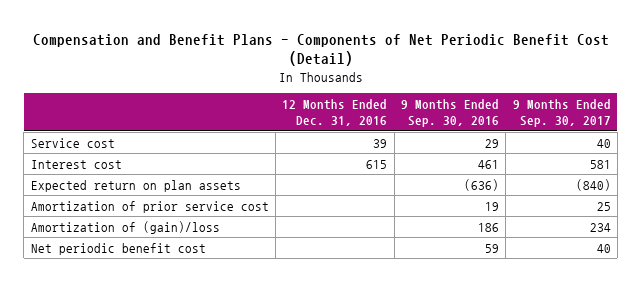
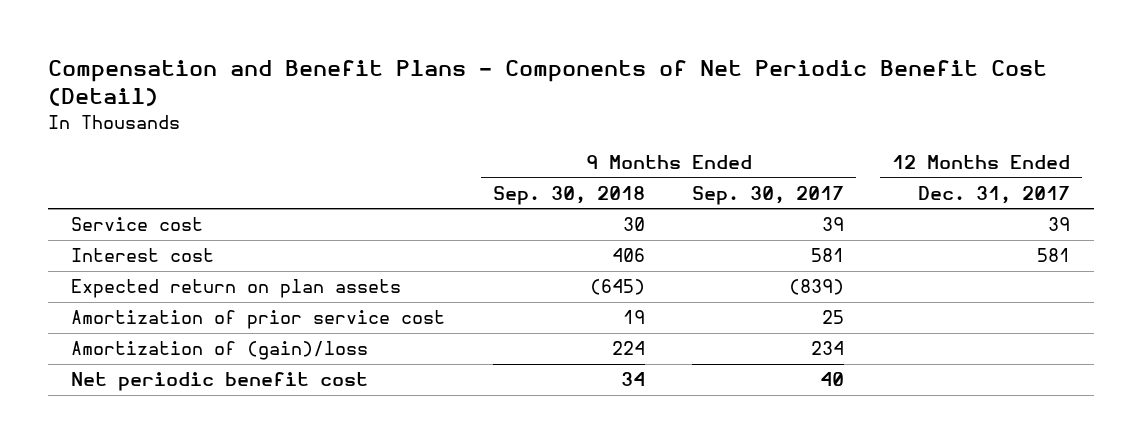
- | 12 Months Ended Dec. 31, 2016 | 9 Months Ended Sep. 30, 2016 | 9 Months Ended Sep. 30, 2017
+ | 9 Months Ended Sep. 30, 2018 | 9 Months Ended Sep. 30, 2017 | 12 Months Ended Dec. 31, 2017
- Service cost | 39 | 29 | 40
+ Service cost | 30 | 39 | 39
- Expected return on plan assets | | (636) | (840)
+ Expected return on plan assets | (645) | (839) |

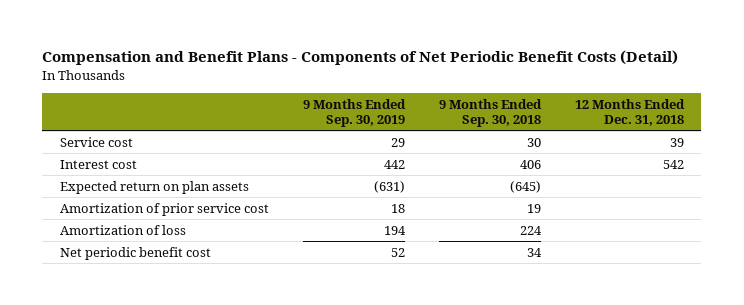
- Compensation and Benefit Plans - Components of Net Periodic Benefit Cost (Detail)
+ Compensation and Benefit Plans - Components of Net Periodic Benefit Costs (Detail)
- | 9 Months Ended Sep. 30, 2018 | 9 Months Ended Sep. 30, 2017 | 12 Months Ended Dec. 31, 2017
+ | 9 Months Ended Sep. 30, 2019 | 9 Months Ended Sep. 30, 2018 | 12 Months Ended Dec. 31, 2018
- Amortization of (gain)/loss | 224 | 234 |
+ Amortization of loss | 194 | 224 |

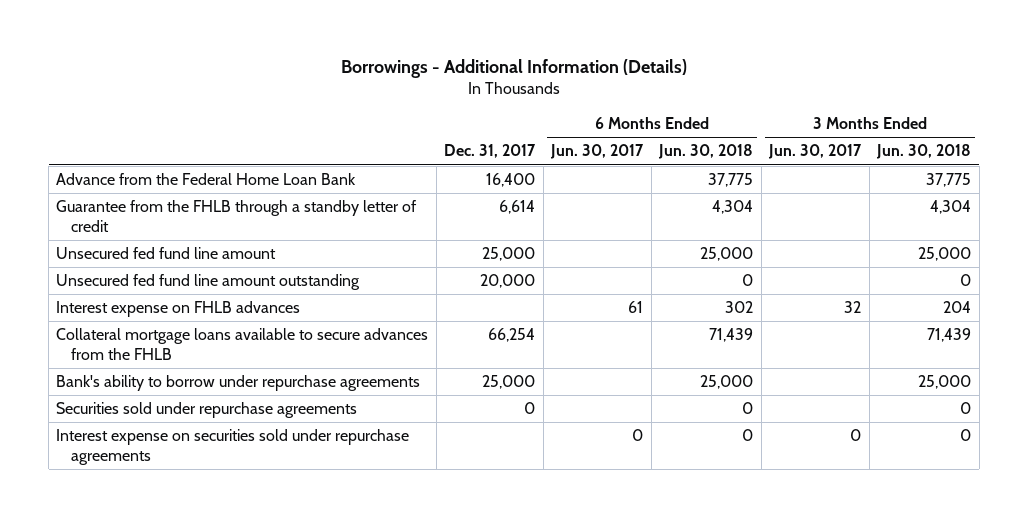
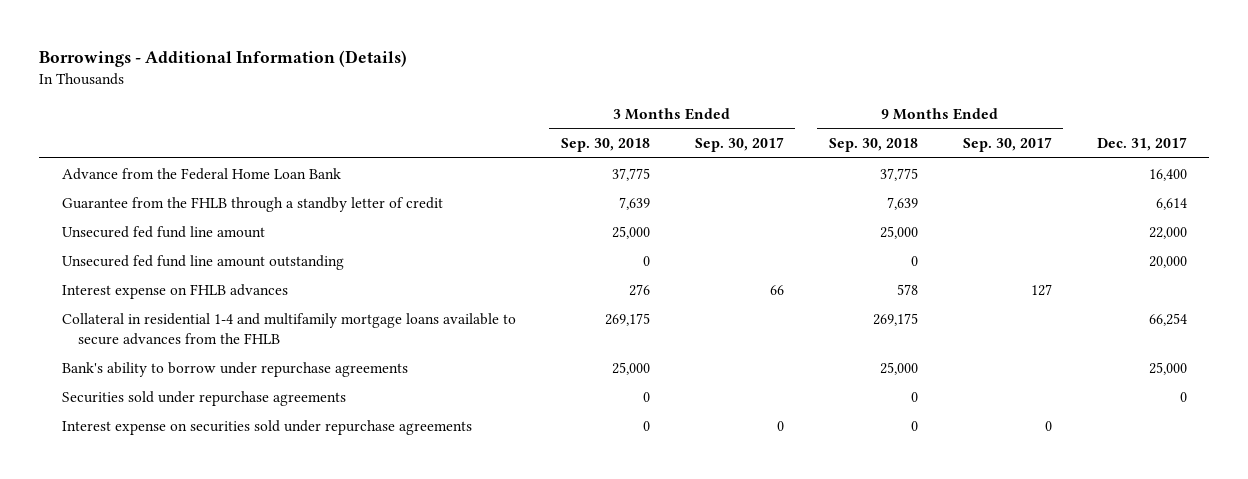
- | Dec. 31, 2017 | 6 Months Ended Jun. 30, 2017 | 6 Months Ended Jun. 30, 2018 | 3 Months Ended Jun. 30, 2017 | 3 Months Ended Jun. 30, 2018
+ | 3 Months Ended Sep. 30, 2018 | 3 Months Ended Sep. 30, 2017 | 9 Months Ended Sep. 30, 2018 | 9 Months Ended Sep. 30, 2017 | Dec. 31, 2017
- Unsecured fed fund line amount | 25,000 | | 25,000 | | 25,000
+ Unsecured fed fund line amount | 25,000 | | 25,000 | | 22,000
- Collateral mortgage loans available to secure advances from the FHLB | 66,254 | | 71,439 | | 71,439
+ Collateral in residential 1-4 and multifamily mortgage loans available to secure advances from the FHLB | 269,175 | | 269,175 | | 66,254

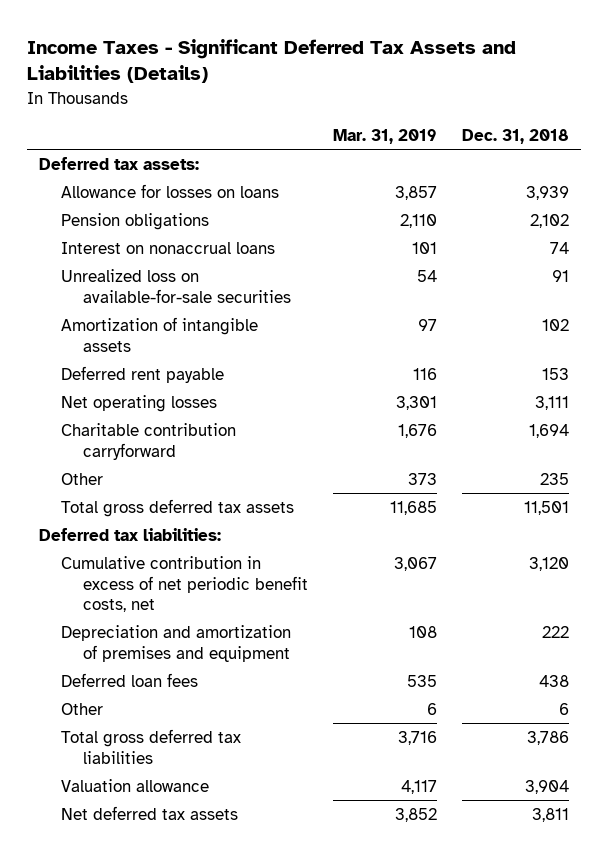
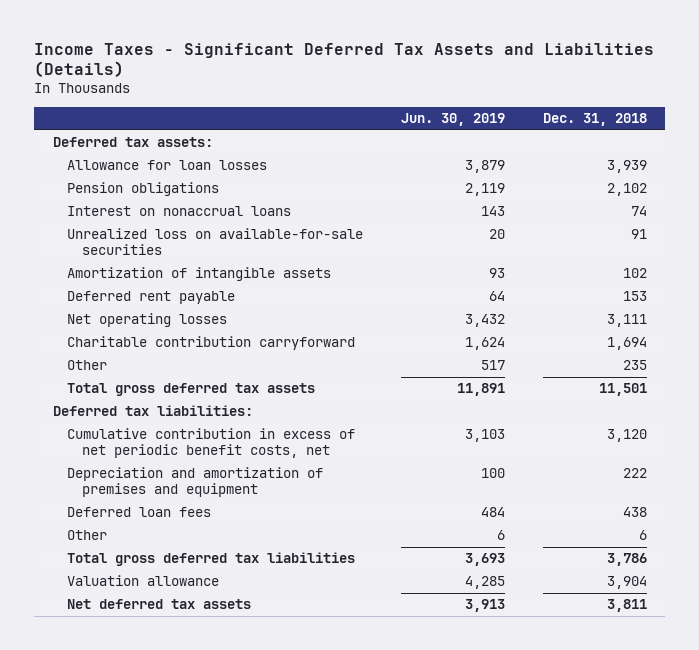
- | Mar. 31, 2019 | Dec. 31, 2018
+ | Jun. 30, 2019 | Dec. 31, 2018
- Allowance for losses on loans | 3,857 | 3,939
+ Allowance for loan losses | 3,879 | 3,939

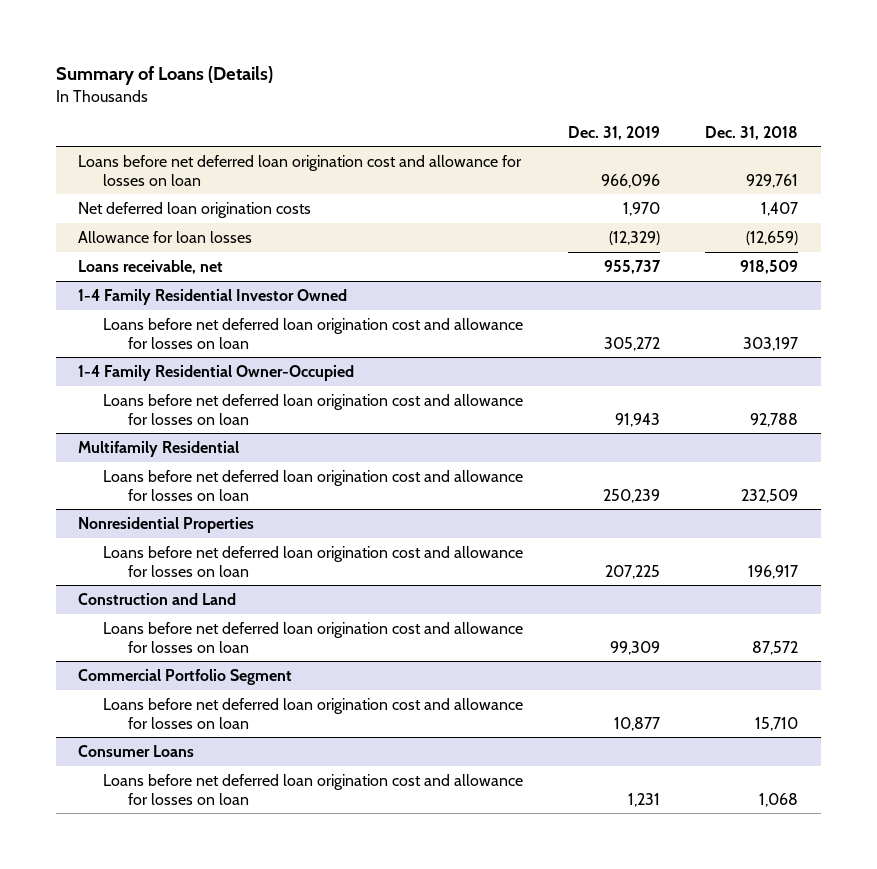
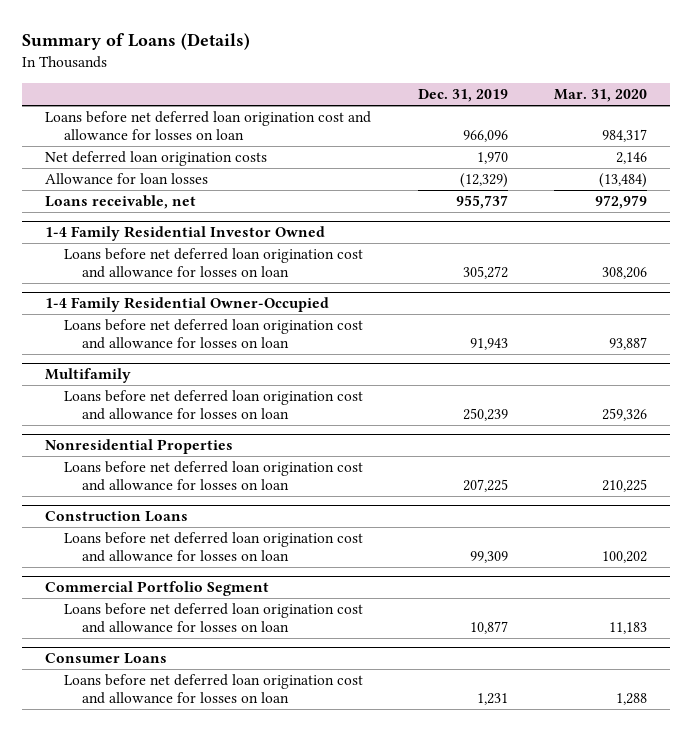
- | Dec. 31, 2019 | Dec. 31, 2018
+ | Dec. 31, 2019 | Mar. 31, 2020
- Multifamily Residential
+ Multifamily
- Construction and Land
+ Construction Loans

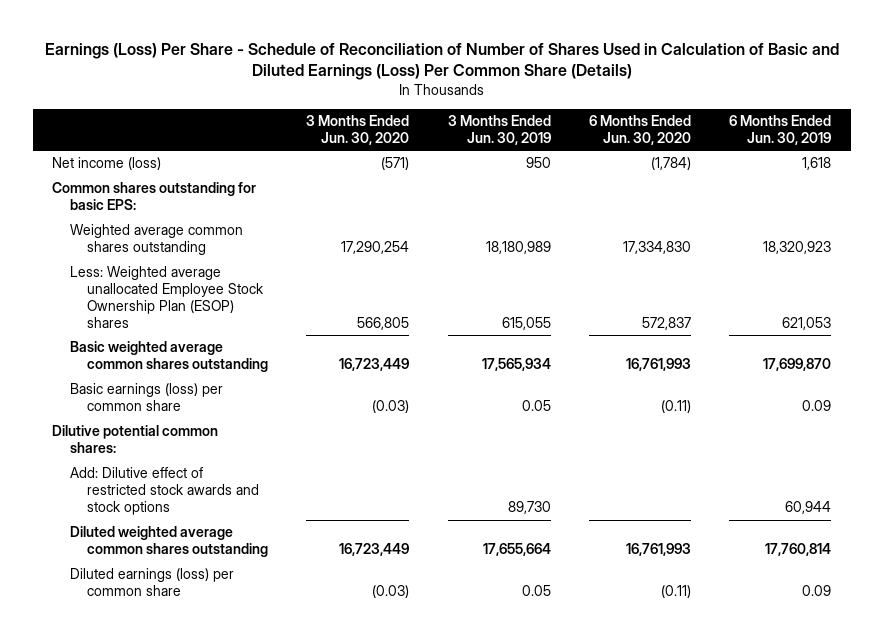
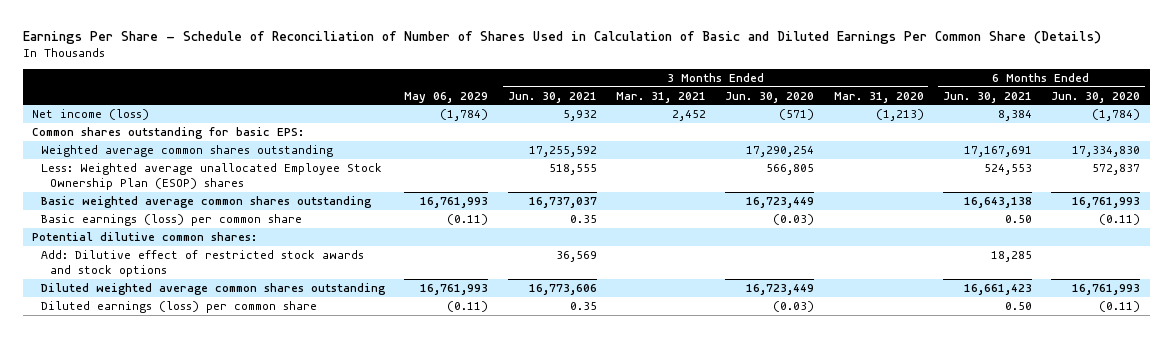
- Earnings (Loss) Per Share - Schedule of Reconciliation of Number of Shares Used in Calculation of Basic and Diluted Earnings (Loss) Per Common Share (Details)
+ Earnings Per Share - Schedule of Reconciliation of Number of Shares Used in Calculation of Basic and Diluted Earnings Per Common Share (Details)
- | 3 Months Ended Jun. 30, 2020 | 3 Months Ended Jun. 30, 2019 | 6 Months Ended Jun. 30, 2020 | 6 Months Ended Jun. 30, 2019
+ | May 06, 2029 | 3 Months Ended Jun. 30, 2021 | 3 Months Ended Mar. 31, 2021 | 3 Months Ended Jun. 30, 2020 | 3 Months Ended Mar. 31, 2020 | 6 Months Ended Jun. 30, 2021 | 6 Months Ended Jun. 30, 2020
- Dilutive potential common shares:
+ Potential dilutive common shares:

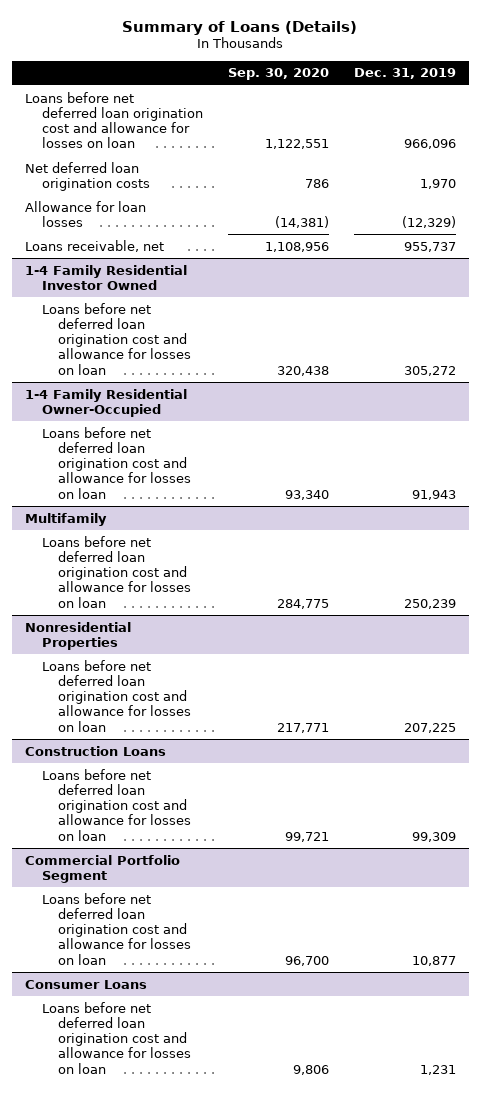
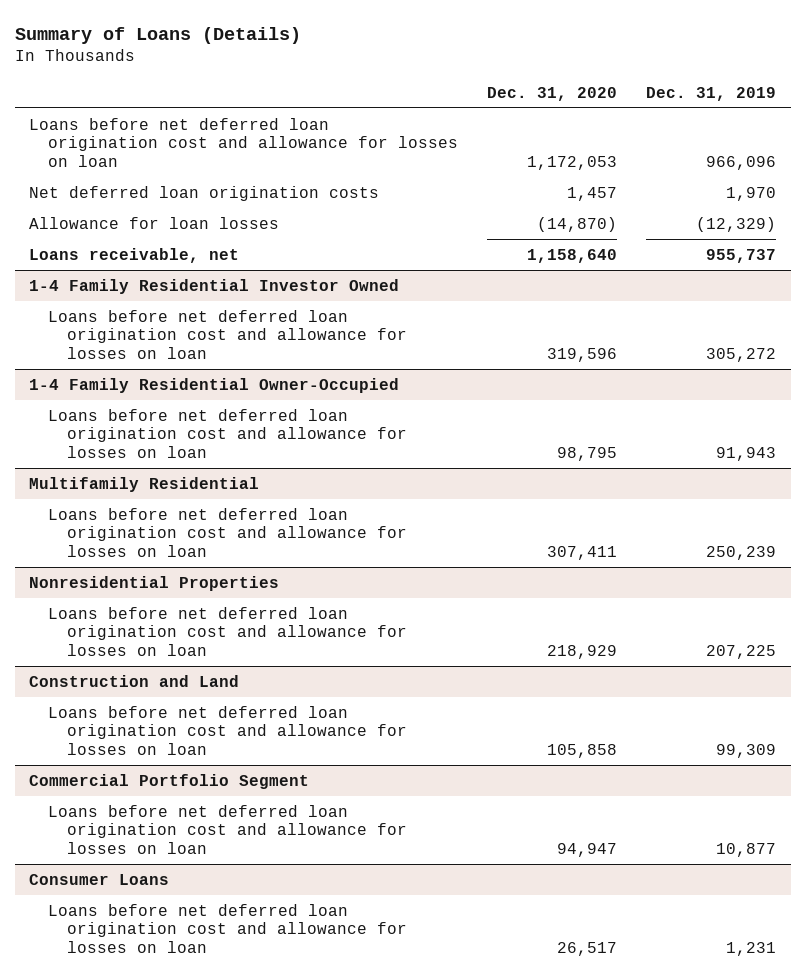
- | Sep. 30, 2020 | Dec. 31, 2019
+ | Dec. 31, 2020 | Dec. 31, 2019
- Multifamily
+ Multifamily Residential
- Construction Loans
+ Construction and Land

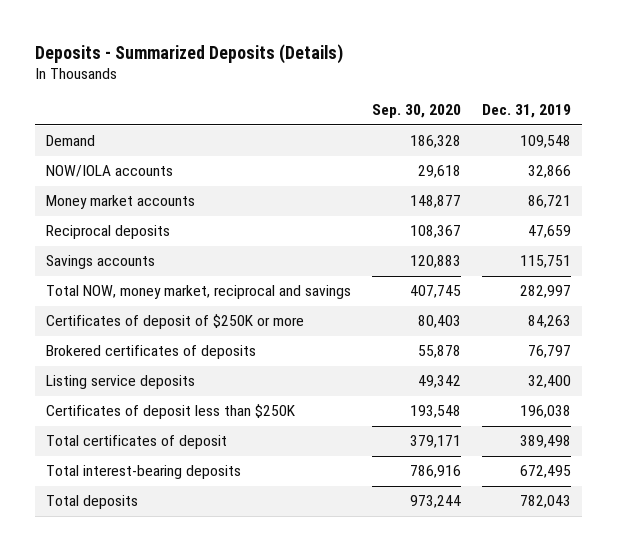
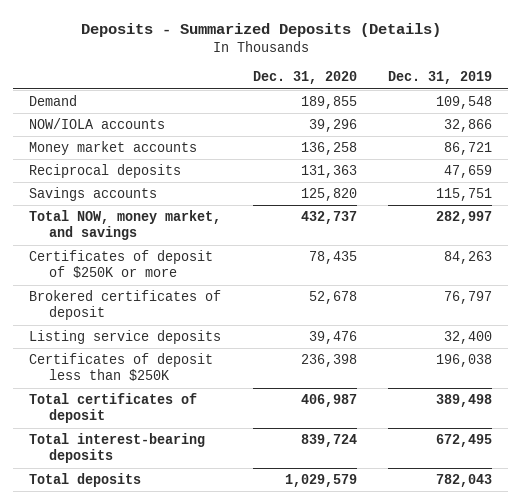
- | Sep. 30, 2020 | Dec. 31, 2019
+ | Dec. 31, 2020 | Dec. 31, 2019
- Total NOW, money market, reciprocal and savings | 407,745 | 282,997
+ Total NOW, money market, and savings | 432,737 | 282,997
- Brokered certificates of deposits | 55,878 | 76,797
+ Brokered certificates of deposit | 52,678 | 76,797

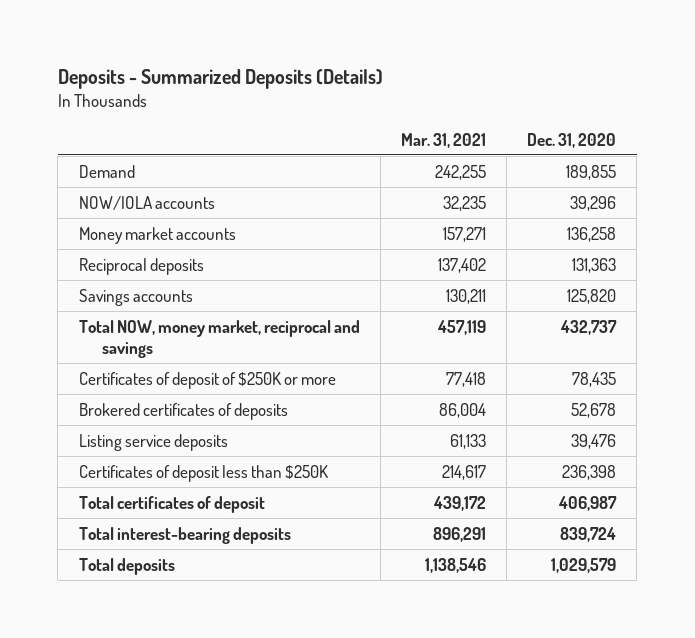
- | Dec. 31, 2020 | Dec. 31, 2019
+ | Mar. 31, 2021 | Dec. 31, 2020
- Total NOW, money market, and savings | 432,737 | 282,997
+ Total NOW, money market, reciprocal and savings | 457,119 | 432,737
- Brokered certificates of deposit | 52,678 | 76,797
+ Brokered certificates of deposits | 86,004 | 52,678

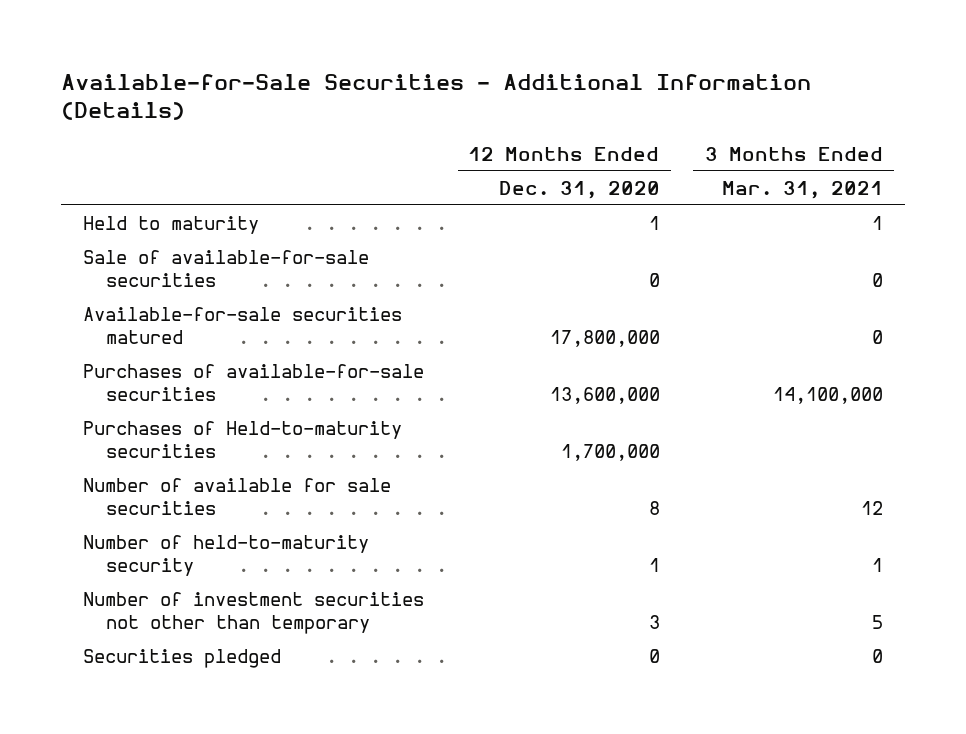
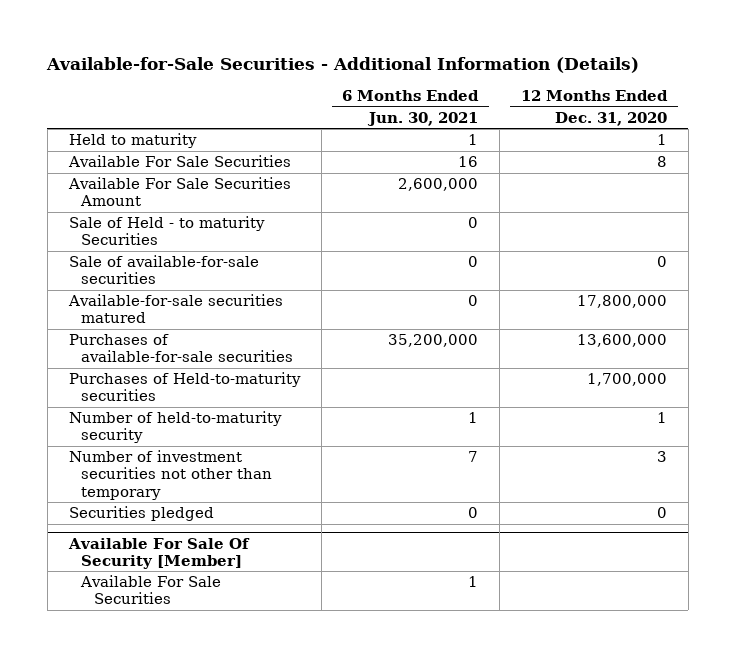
- | 12 Months Ended Dec. 31, 2020 | 3 Months Ended Mar. 31, 2021
+ | 6 Months Ended Jun. 30, 2021 | 12 Months Ended Dec. 31, 2020
+ Available For Sale Securities | 16 | 8
+ Available For Sale Securities Amount | 2,600,000 |
+ Sale of Held - to maturity Securities | 0 |
- Number of available for sale securities | 8 | 12
+ Available For Sale Of Security [Member]
+ Available For Sale Securities | 1 |

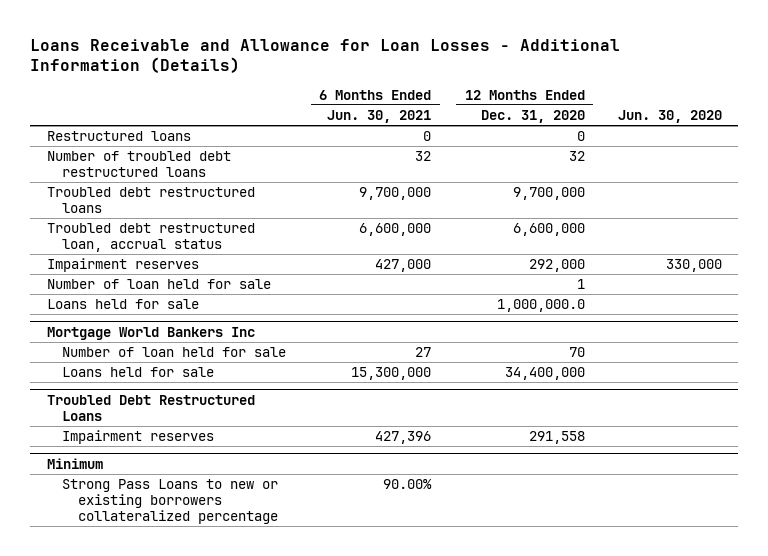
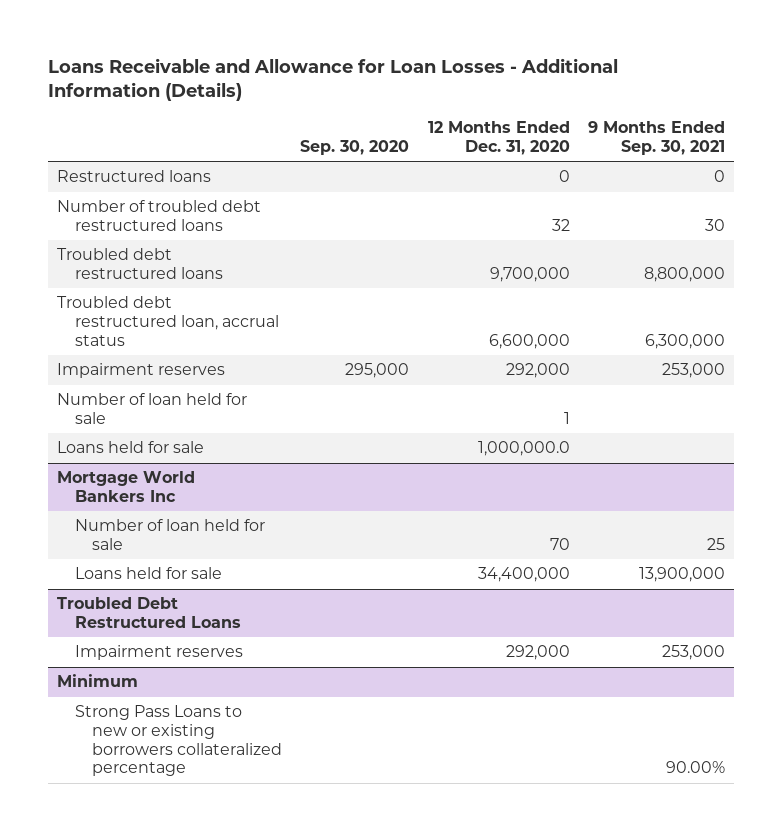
- | 6 Months Ended Jun. 30, 2021 | 12 Months Ended Dec. 31, 2020 | Jun. 30, 2020
+ | Sep. 30, 2020 | 12 Months Ended Dec. 31, 2020 | 9 Months Ended Sep. 30, 2021
@ Troubled Debt Restructured Loans
- Impairment reserves | 427,396 | 291,558 |
+ Impairment reserves | | 292,000 | 253,000

